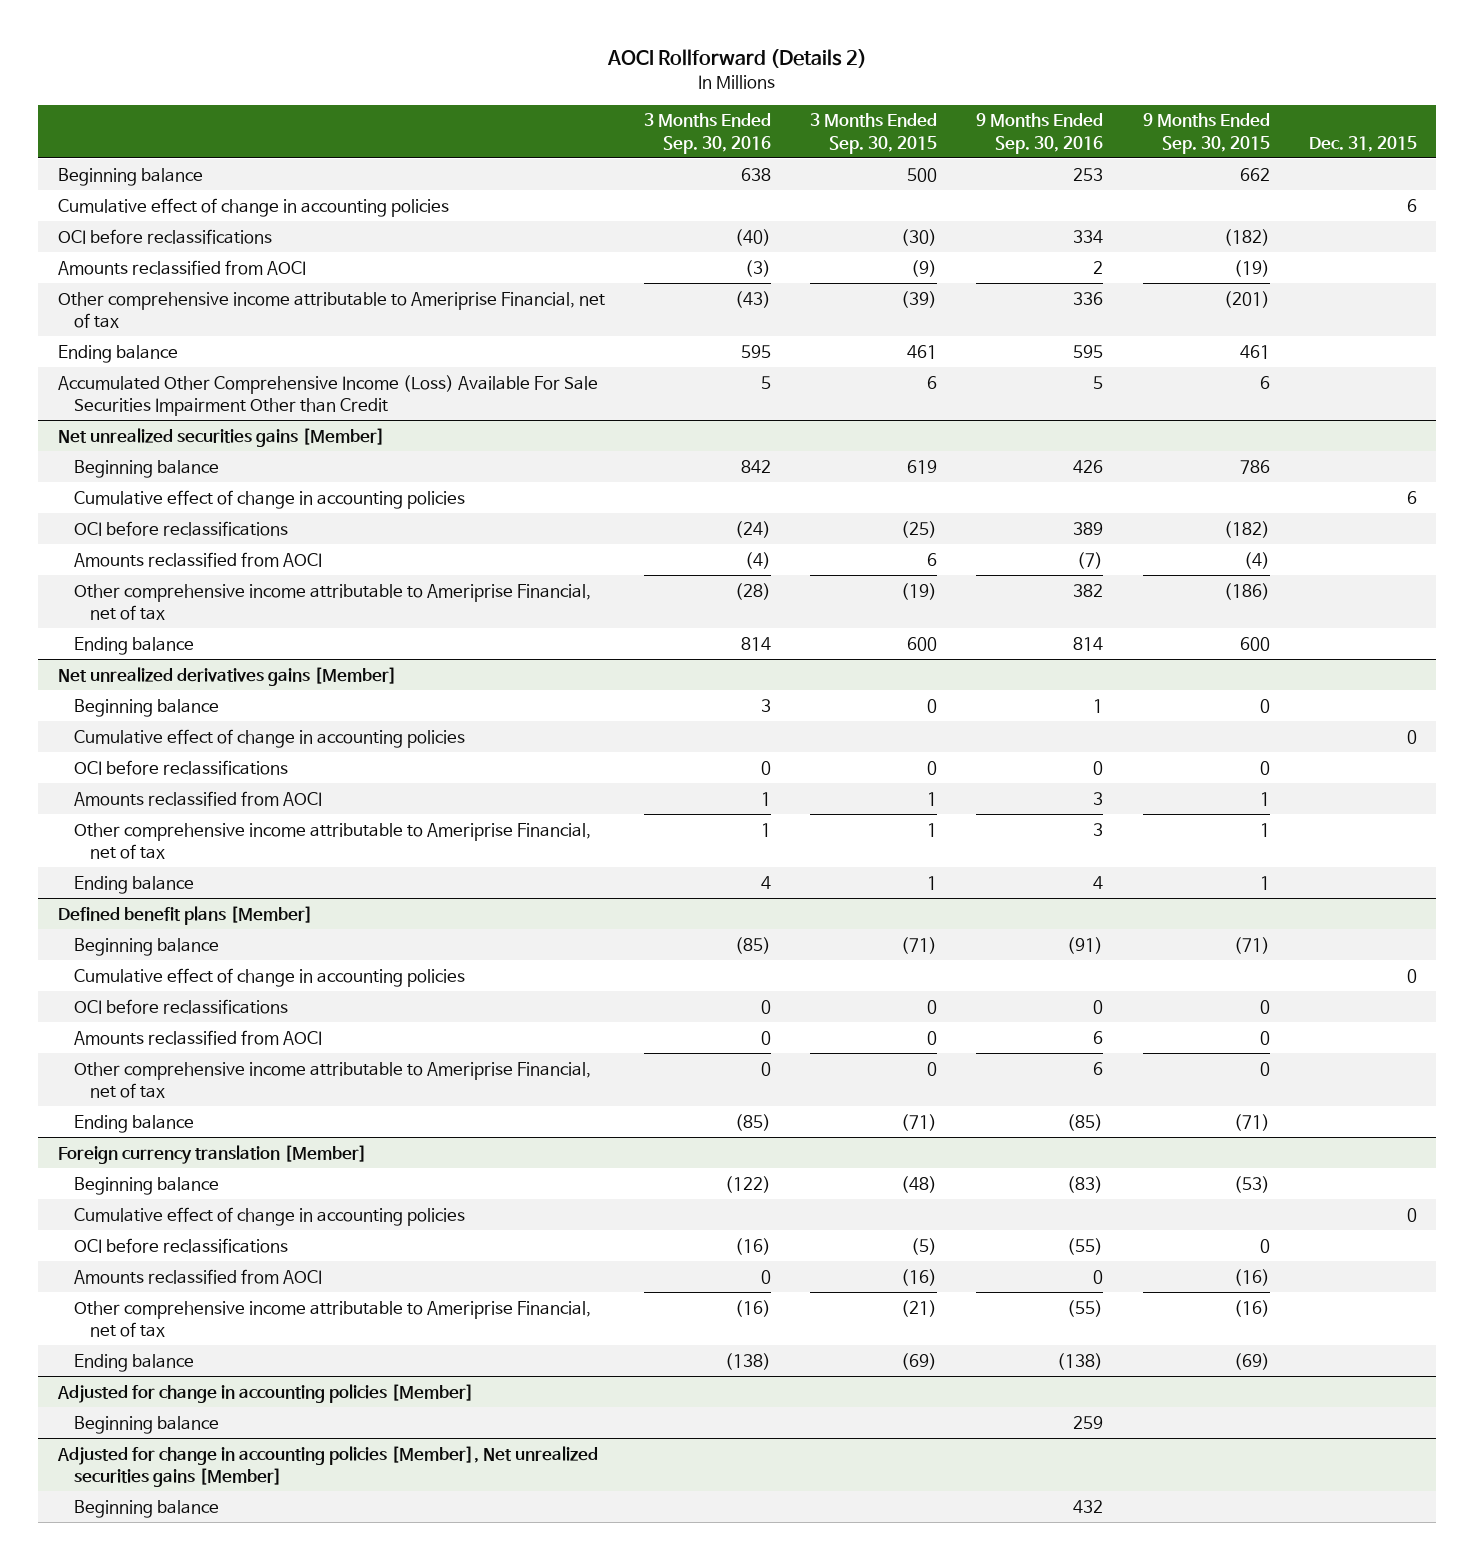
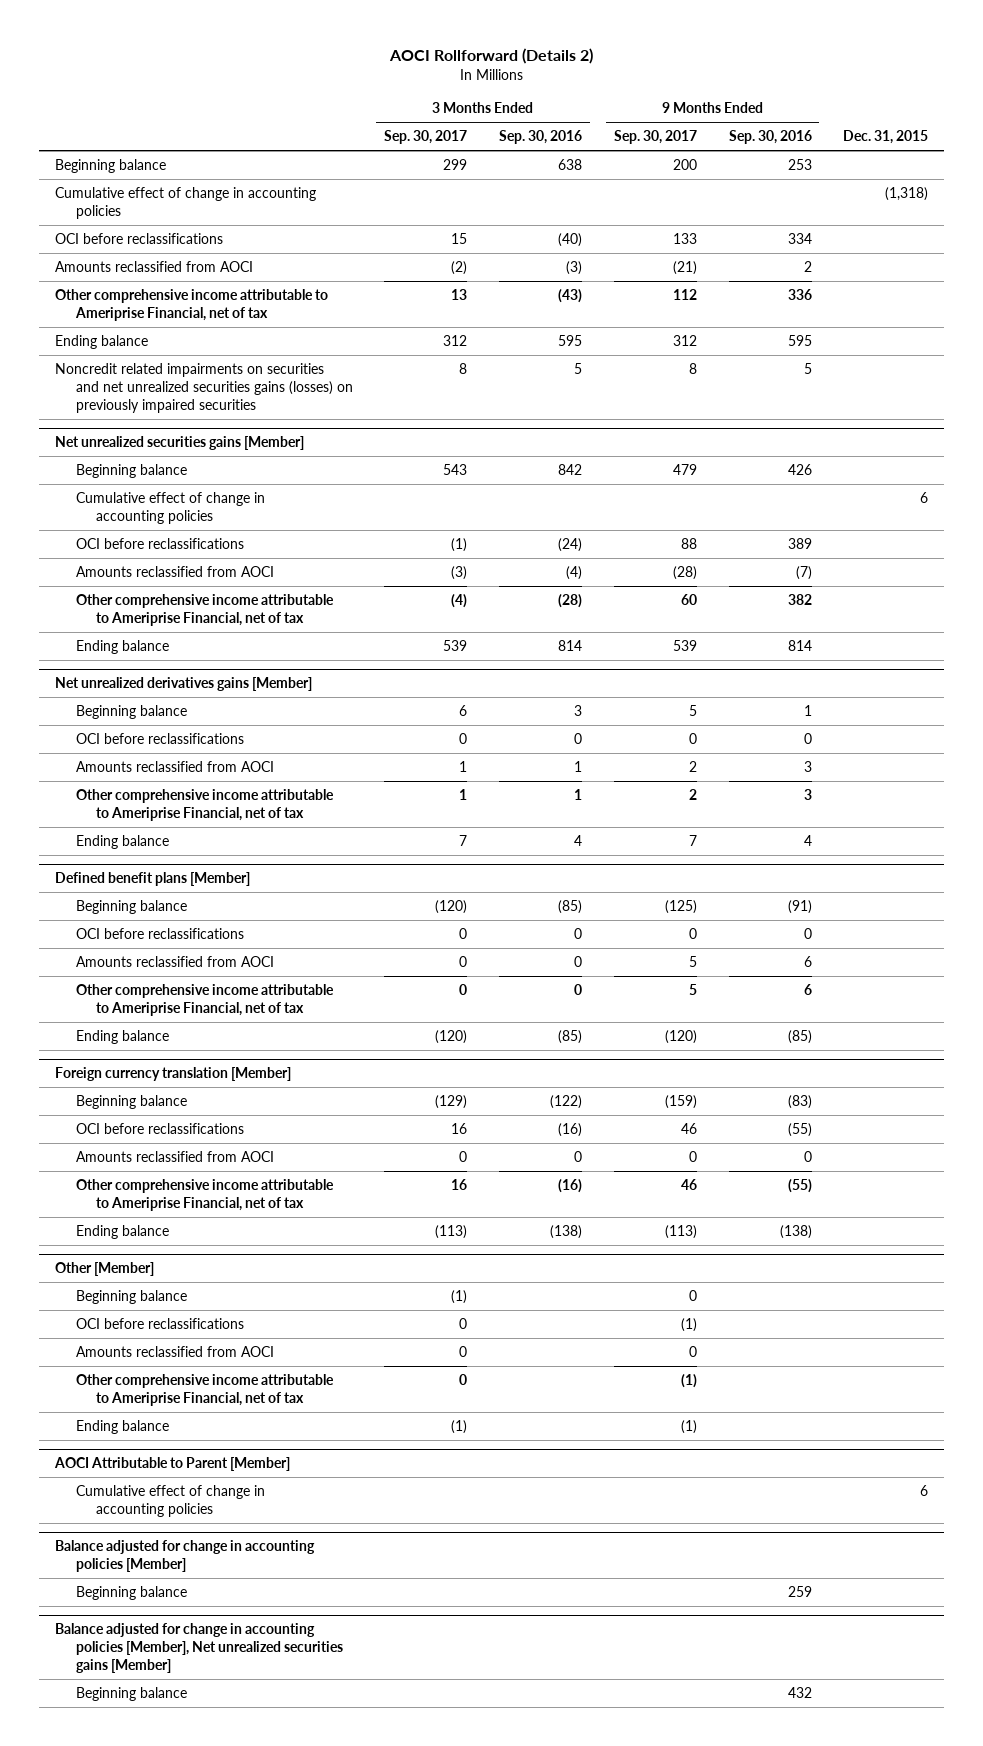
- | 3 Months Ended Sep. 30, 2016 | 3 Months Ended Sep. 30, 2015 | 9 Months Ended Sep. 30, 2016 | 9 Months Ended Sep. 30, 2015 | Dec. 31, 2015
+ | 3 Months Ended Sep. 30, 2017 | 3 Months Ended Sep. 30, 2016 | 9 Months Ended Sep. 30, 2017 | 9 Months Ended Sep. 30, 2016 | Dec. 31, 2015
- Cumulative effect of change in accounting policies | | | | | 6
+ Cumulative effect of change in accounting policies | | | | | (1,318)
- Accumulated Other Comprehensive Income (Loss) Available For Sale Securities Impairment Other than Credit | 5 | 6 | 5 | 6 |
+ Noncredit related impairments on securities and net unrealized securities gains (losses) on previously impaired securities | 8 | 5 | 8 | 5 |
@ Net unrealized derivatives gains [Member]
- Cumulative effect of change in accounting policies | | | | | 0
@ Defined benefit plans [Member]
- Cumulative effect of change in accounting policies | | | | | 0
@ Foreign currency translation [Member]
- Cumulative effect of change in accounting policies | | | | | 0
- Adjusted for change in accounting policies [Member]
+ Other [Member]
+ Beginning balance | (1) | | 0 | |
+ OCI before reclassifications | 0 | | (1) | |
+ Amounts reclassified from AOCI | 0 | | 0 | |
+ Other comprehensive income attributable to Ameriprise Financial, net of tax | 0 | | (1) | |
+ Ending balance | (1) | | (1) | |
+ AOCI Attributable to Parent [Member]
+ Cumulative effect of change in accounting policies | | | | | 6
+ Balance adjusted for change in accounting policies [Member]
- Adjusted for change in accounting policies [Member], Net unrealized securities gains [Member]
+ Balance adjusted for change in accounting policies [Member], Net unrealized securities gains [Member]

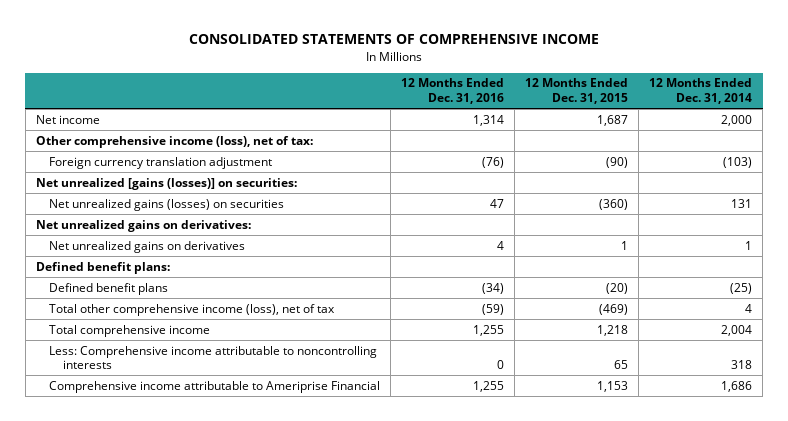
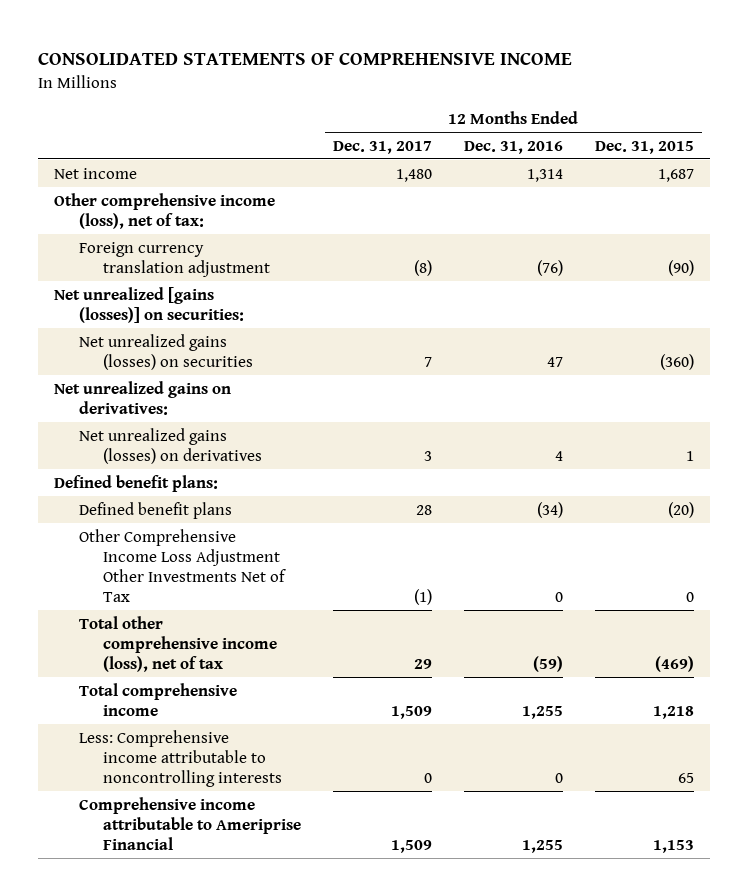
- | 12 Months Ended Dec. 31, 2016 | 12 Months Ended Dec. 31, 2015 | 12 Months Ended Dec. 31, 2014
+ | 12 Months Ended Dec. 31, 2017 | 12 Months Ended Dec. 31, 2016 | 12 Months Ended Dec. 31, 2015
- Net unrealized gains on derivatives | 4 | 1 | 1
+ Net unrealized gains (losses) on derivatives | 3 | 4 | 1
+ Other Comprehensive Income Loss Adjustment Other Investments Net of Tax | (1) | 0 | 0

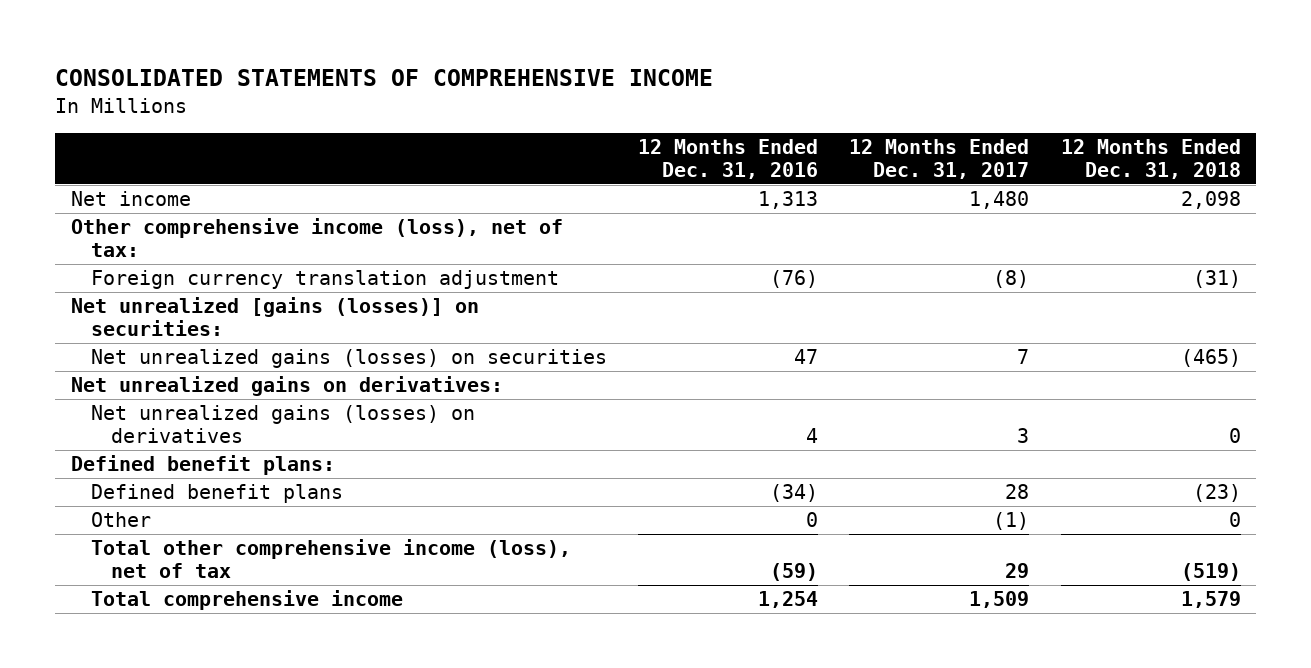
- | 12 Months Ended Dec. 31, 2017 | 12 Months Ended Dec. 31, 2016 | 12 Months Ended Dec. 31, 2015
+ | 12 Months Ended Dec. 31, 2016 | 12 Months Ended Dec. 31, 2017 | 12 Months Ended Dec. 31, 2018
- Net income | 1,480 | 1,314 | 1,687
+ Net income | 1,313 | 1,480 | 2,098
- Other Comprehensive Income Loss Adjustment Other Investments Net of Tax | (1) | 0 | 0
+ Other | 0 | (1) | 0
- Total comprehensive income | 1,509 | 1,255 | 1,218
- Less: Comprehensive income attributable to noncontrolling interests | 0 | 0 | 65
- Comprehensive income attributable to Ameriprise Financial | 1,509 | 1,255 | 1,153
+ Total comprehensive income | 1,254 | 1,509 | 1,579

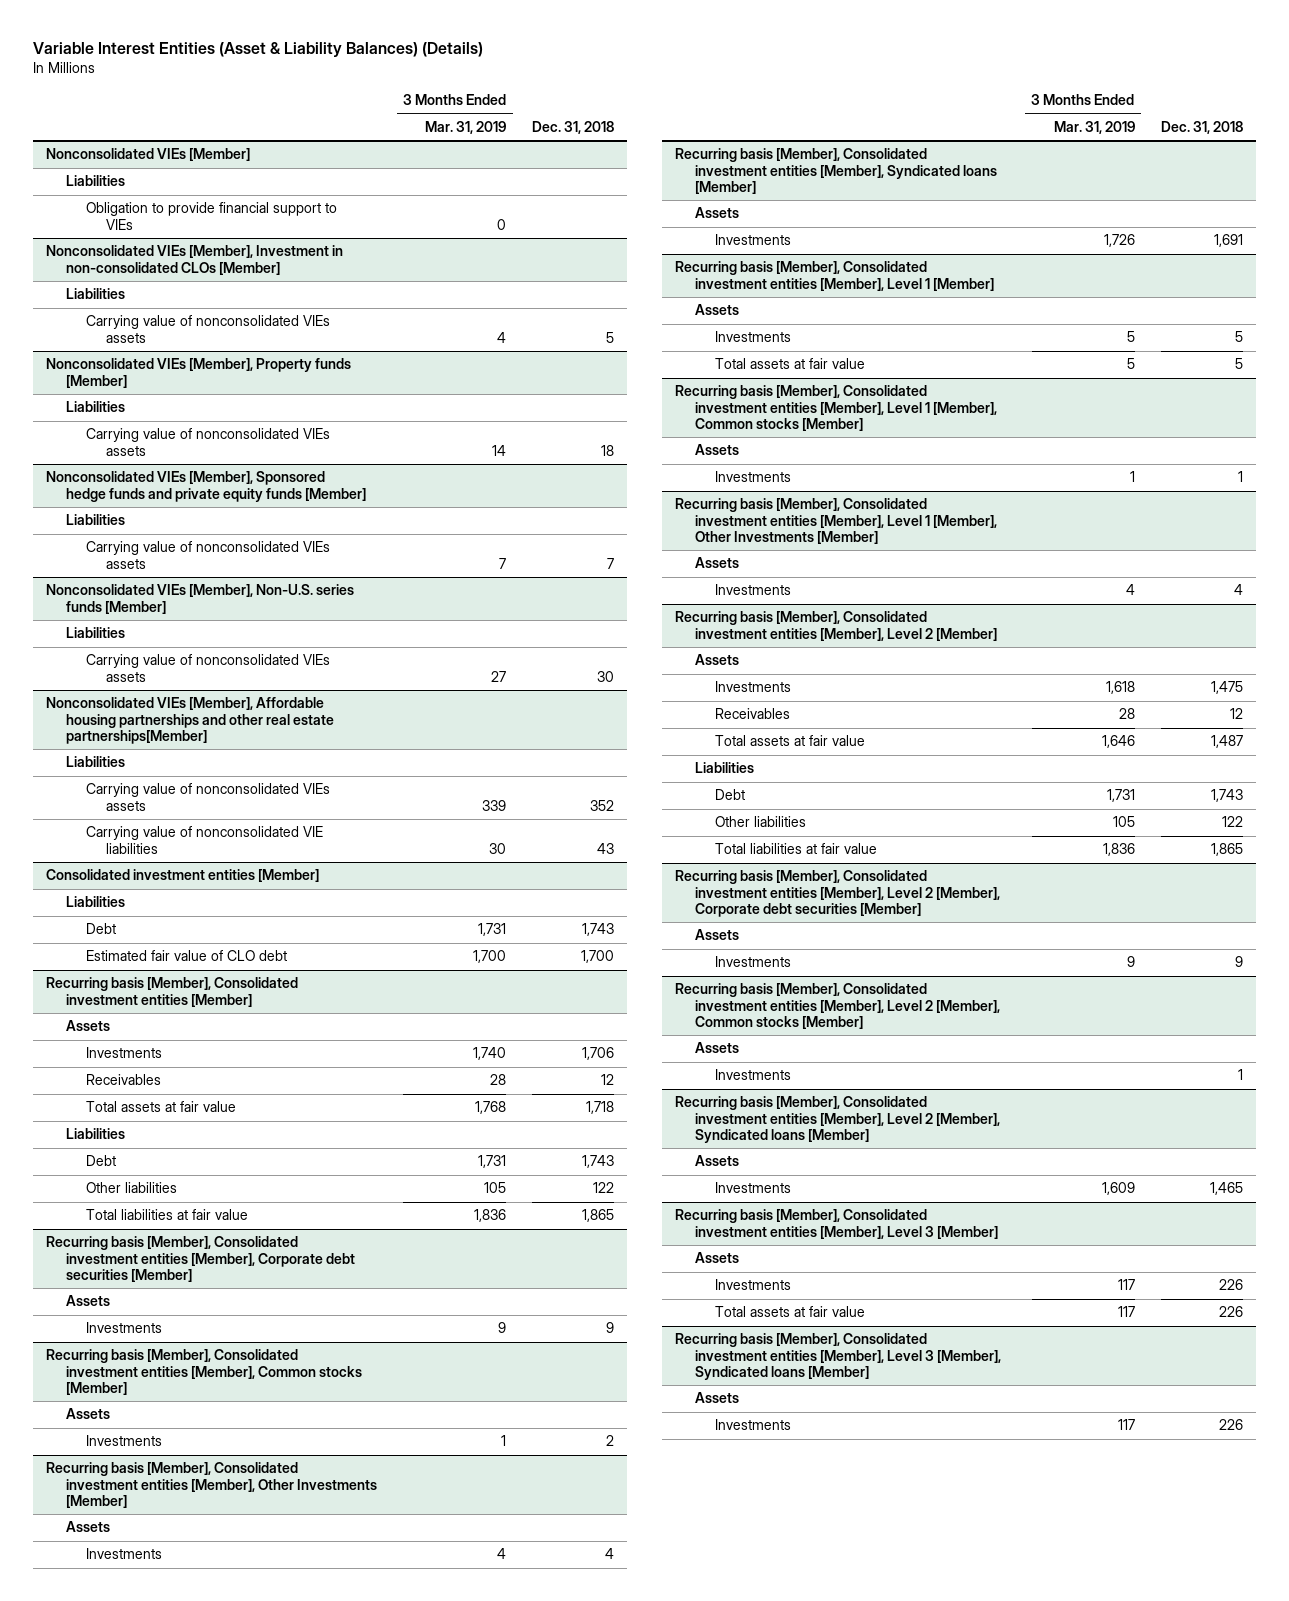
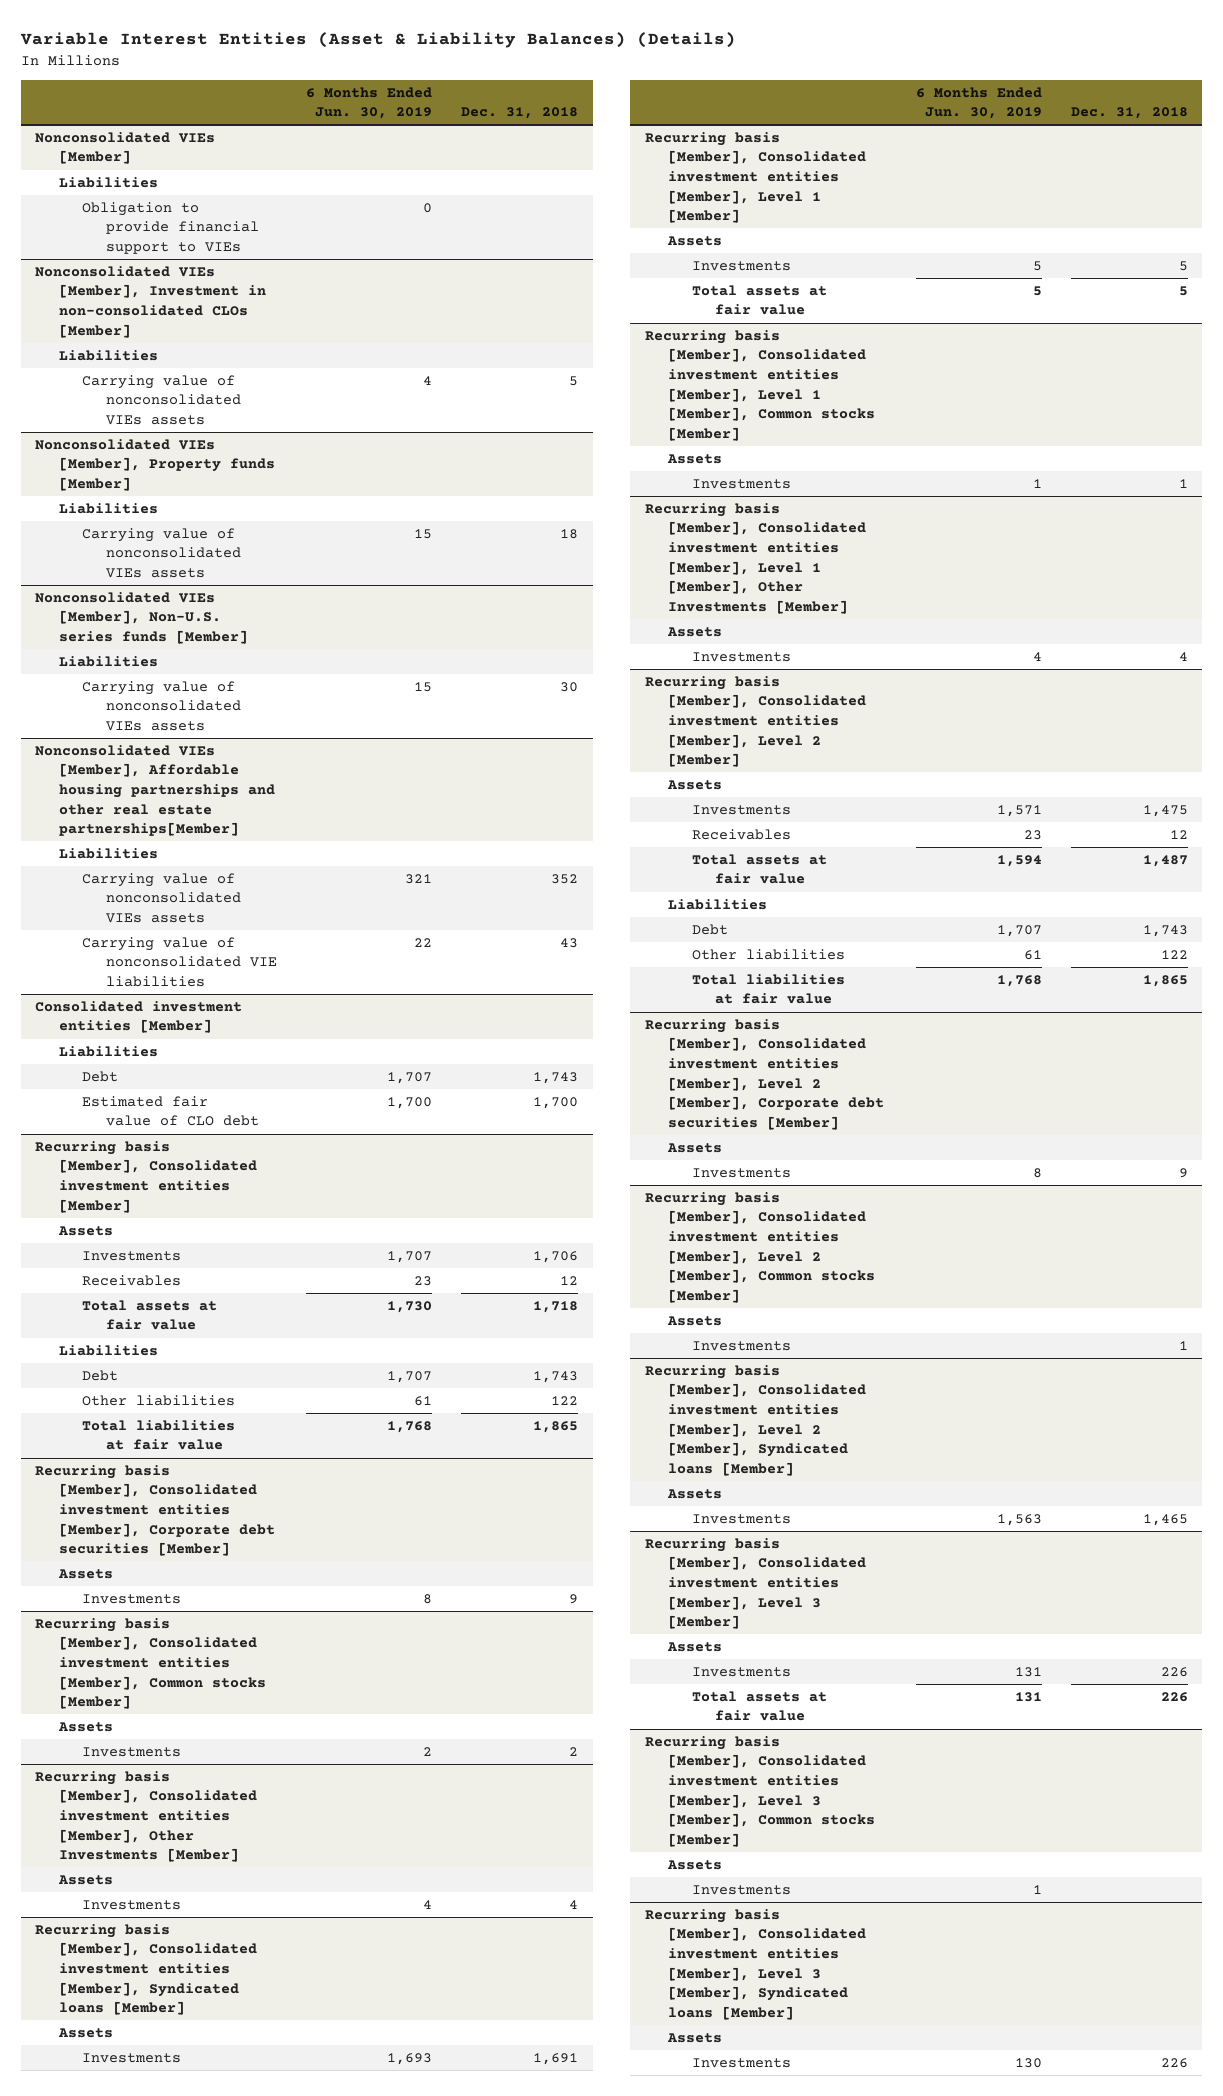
- | 3 Months Ended Mar. 31, 2019 | Dec. 31, 2018
+ | 6 Months Ended Jun. 30, 2019 | Dec. 31, 2018
- Nonconsolidated VIEs [Member], Sponsored hedge funds and private equity funds [Member]
- Liabilities
- Carrying value of nonconsolidated VIEs assets | 7 | 7
+ Recurring basis [Member], Consolidated investment entities [Member], Level 3 [Member], Common stocks [Member]
+ Assets
+ Investments | 1 |

